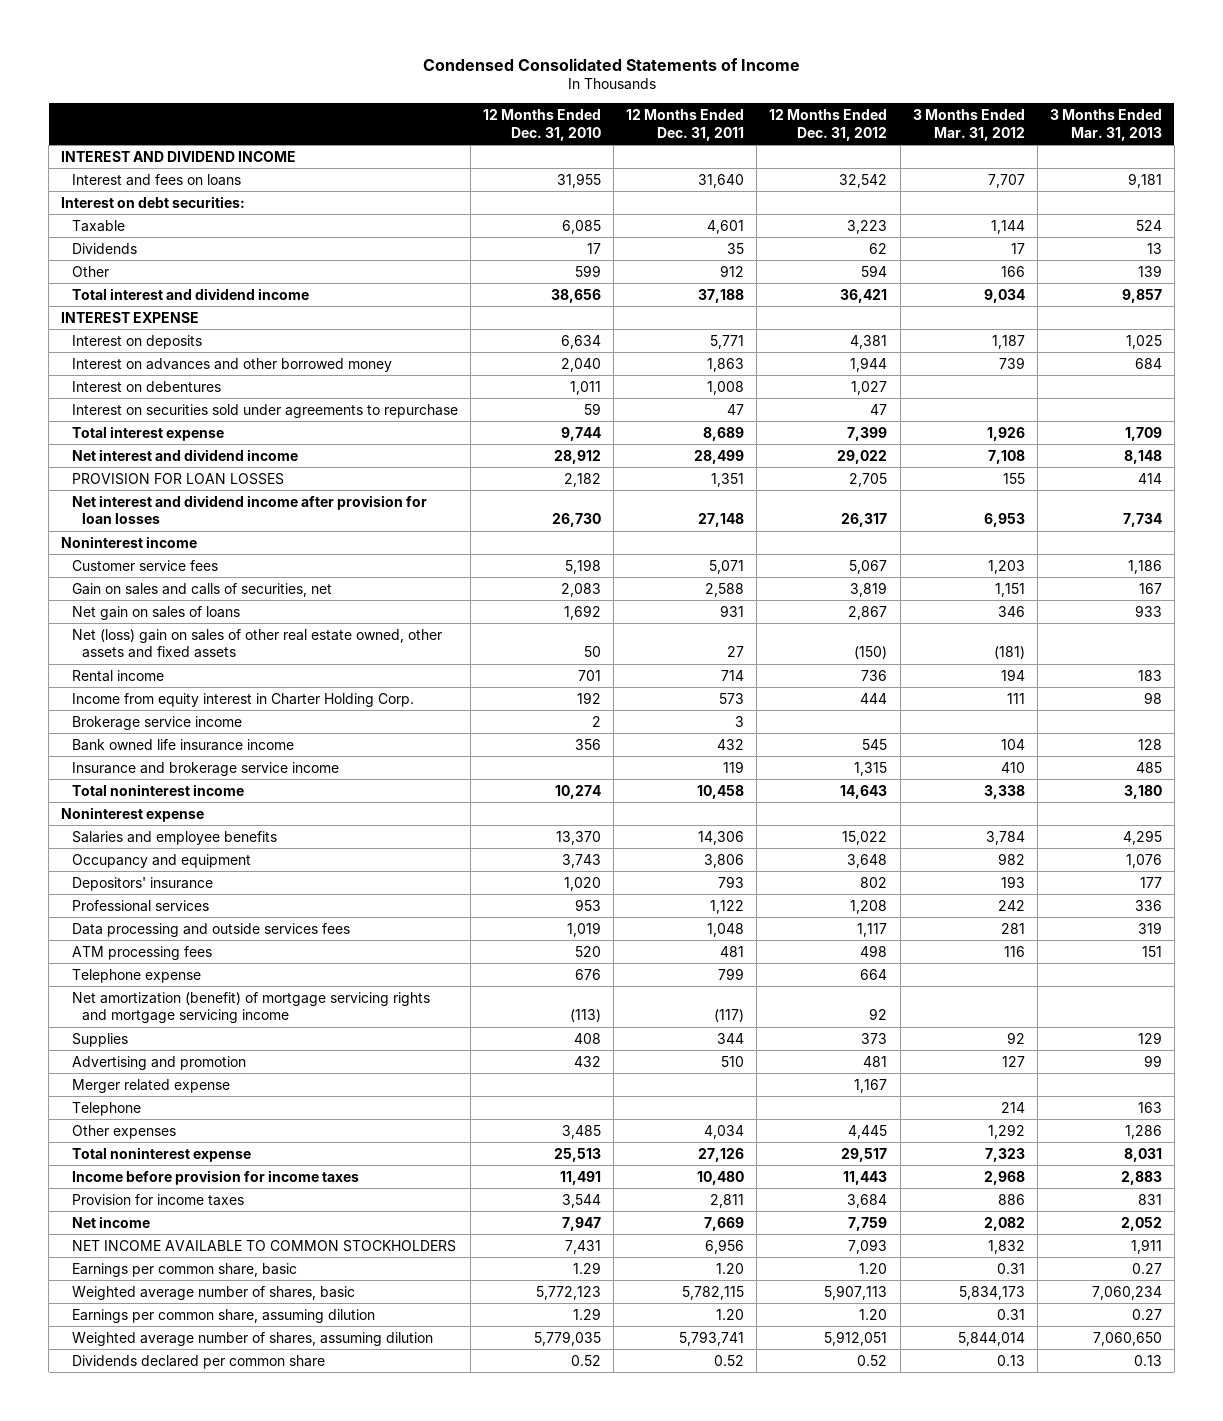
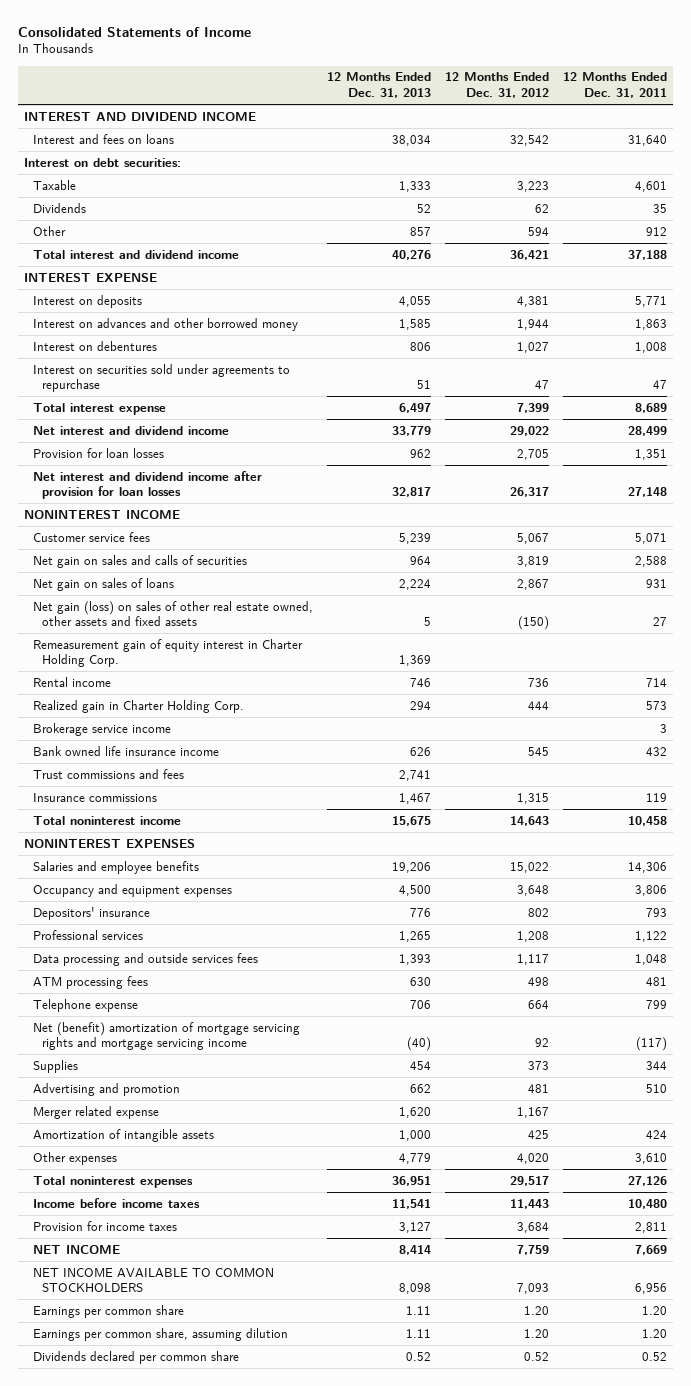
- Condensed Consolidated Statements of Income
+ Consolidated Statements of Income
- | 12 Months Ended Dec. 31, 2010 | 12 Months Ended Dec. 31, 2011 | 12 Months Ended Dec. 31, 2012 | 3 Months Ended Mar. 31, 2012 | 3 Months Ended Mar. 31, 2013
+ | 12 Months Ended Dec. 31, 2013 | 12 Months Ended Dec. 31, 2012 | 12 Months Ended Dec. 31, 2011
- PROVISION FOR LOAN LOSSES | 2,182 | 1,351 | 2,705 | 155 | 414
+ Provision for loan losses | 962 | 2,705 | 1,351
- Noninterest income
+ NONINTEREST INCOME
- Gain on sales and calls of securities, net | 2,083 | 2,588 | 3,819 | 1,151 | 167
+ Net gain on sales and calls of securities | 964 | 3,819 | 2,588
- Net (loss) gain on sales of other real estate owned, other assets and fixed assets | 50 | 27 | (150) | (181) |
+ Net gain (loss) on sales of other real estate owned, other assets and fixed assets | 5 | (150) | 27
+ Remeasurement gain of equity interest in Charter Holding Corp. | 1,369 | |
- Income from equity interest in Charter Holding Corp. | 192 | 573 | 444 | 111 | 98
+ Realized gain in Charter Holding Corp. | 294 | 444 | 573
- Insurance and brokerage service income | | 119 | 1,315 | 410 | 485
+ Trust commissions and fees | 2,741 | |
+ Insurance commissions | 1,467 | 1,315 | 119
- Noninterest expense
+ NONINTEREST EXPENSES
- Occupancy and equipment | 3,743 | 3,806 | 3,648 | 982 | 1,076
+ Occupancy and equipment expenses | 4,500 | 3,648 | 3,806
- Net amortization (benefit) of mortgage servicing rights and mortgage servicing income | (113) | (117) | 92 | |
+ Net (benefit) amortization of mortgage servicing rights and mortgage servicing income | (40) | 92 | (117)
- Telephone | | | | 214 | 163
- Other expenses | 3,485 | 4,034 | 4,445 | 1,292 | 1,286
- Total noninterest expense | 25,513 | 27,126 | 29,517 | 7,323 | 8,031
- Income before provision for income taxes | 11,491 | 10,480 | 11,443 | 2,968 | 2,883
+ Amortization of intangible assets | 1,000 | 425 | 424
+ Other expenses | 4,779 | 4,020 | 3,610
+ Total noninterest expenses | 36,951 | 29,517 | 27,126
+ Income before income taxes | 11,541 | 11,443 | 10,480
- Net income | 7,947 | 7,669 | 7,759 | 2,082 | 2,052
+ NET INCOME | 8,414 | 7,759 | 7,669
- Earnings per common share, basic | 1.29 | 1.20 | 1.20 | 0.31 | 0.27
- Weighted average number of shares, basic | 5,772,123 | 5,782,115 | 5,907,113 | 5,834,173 | 7,060,234
+ Earnings per common share | 1.11 | 1.20 | 1.20
- Weighted average number of shares, assuming dilution | 5,779,035 | 5,793,741 | 5,912,051 | 5,844,014 | 7,060,650

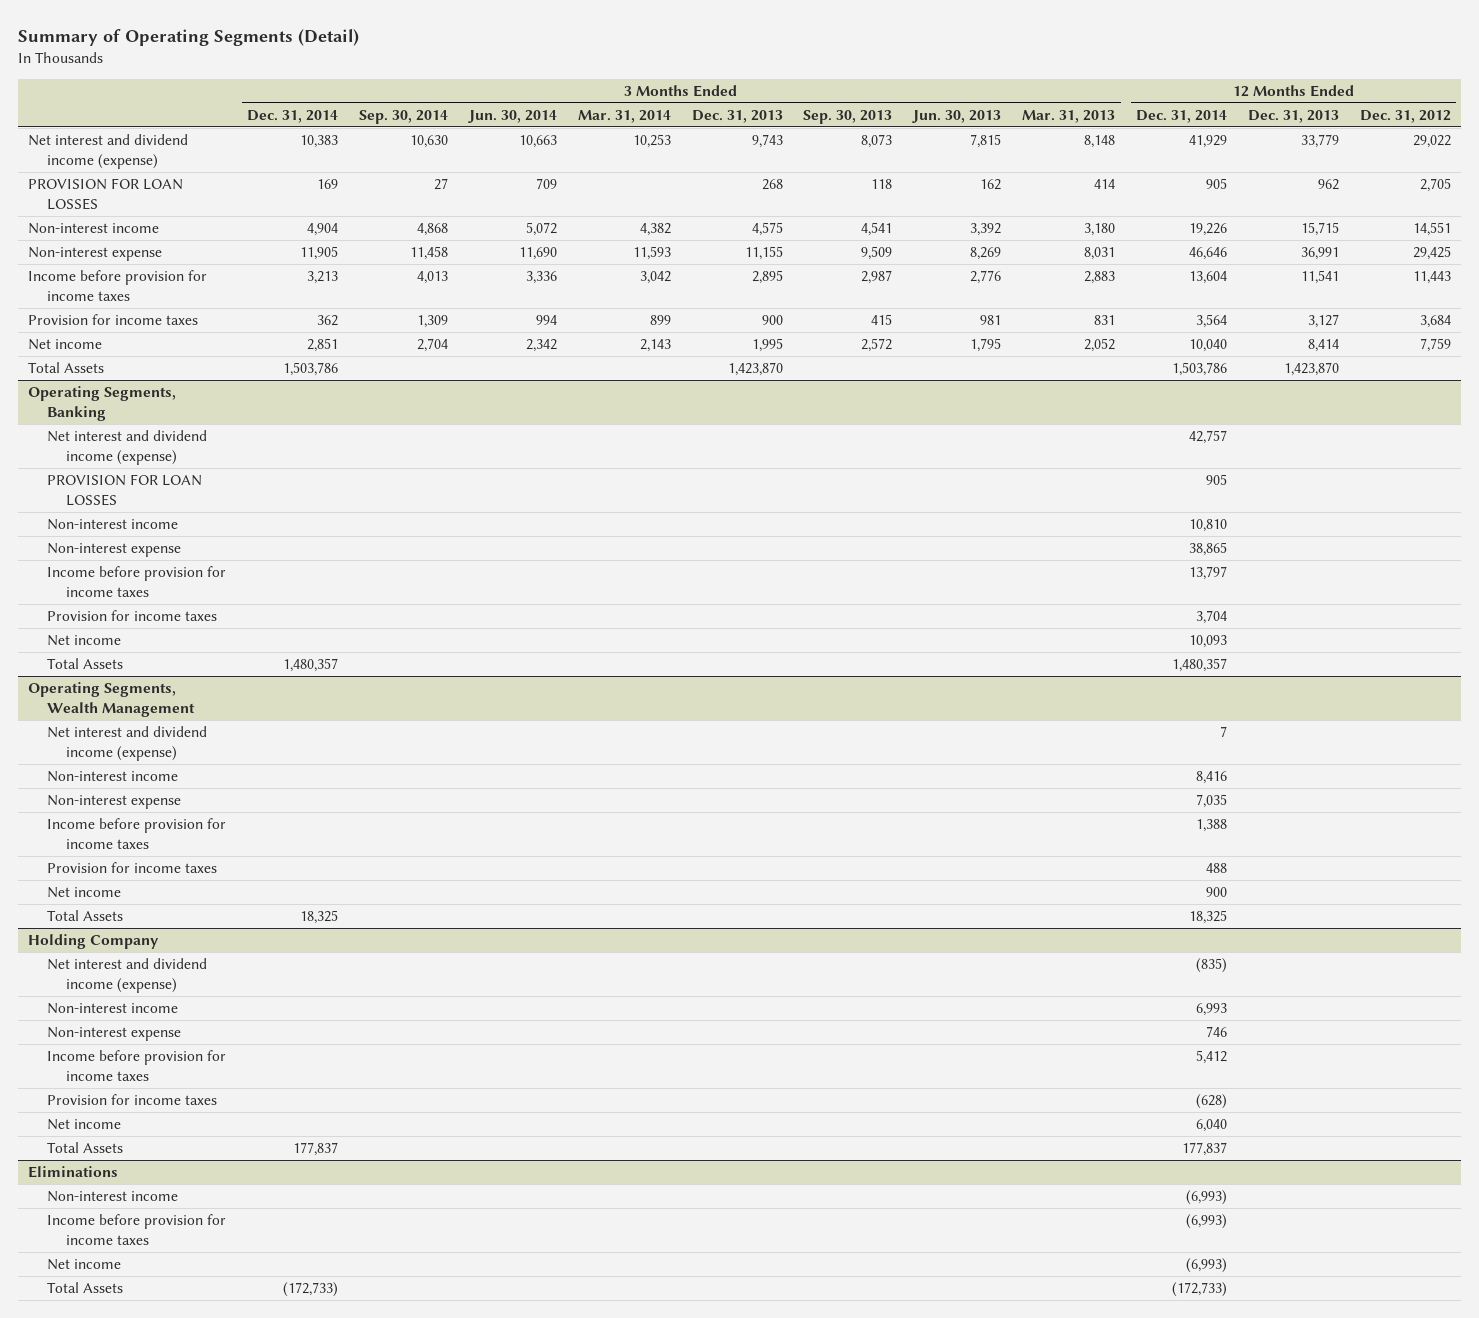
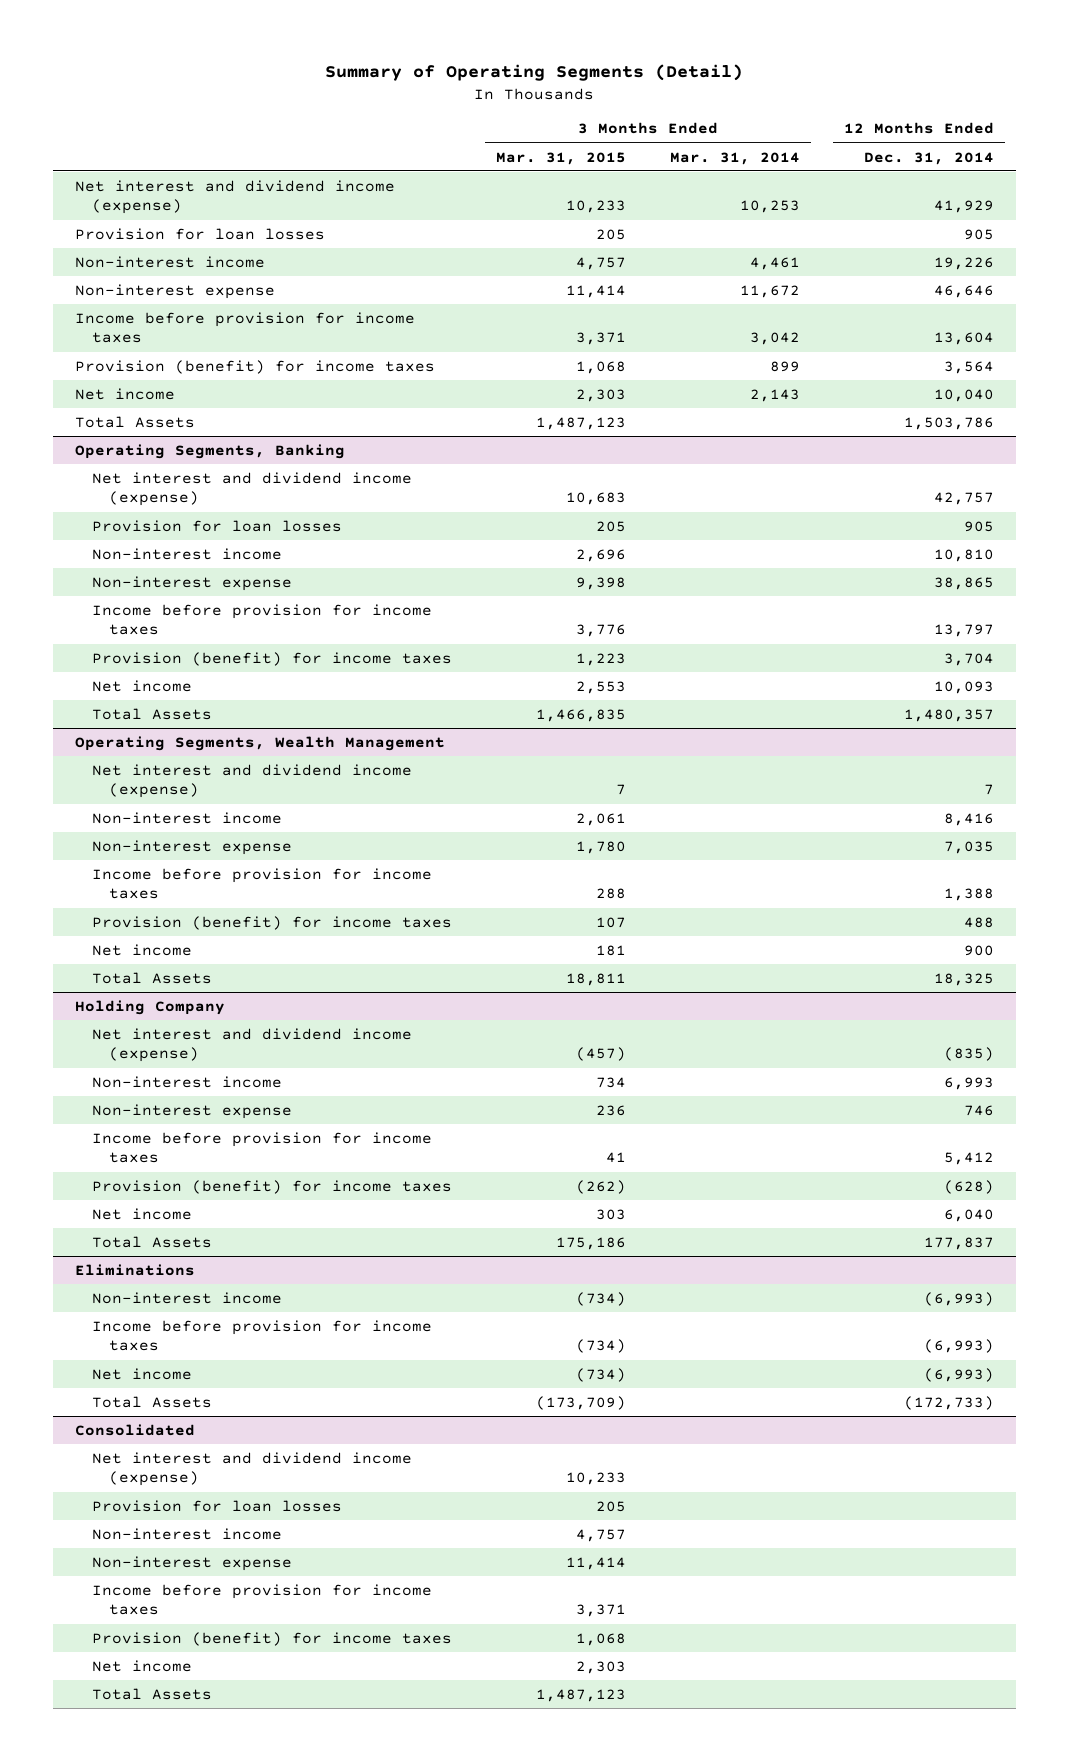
- | 3 Months Ended Dec. 31, 2014 | 3 Months Ended Sep. 30, 2014 | 3 Months Ended Jun. 30, 2014 | 3 Months Ended Mar. 31, 2014 | 3 Months Ended Dec. 31, 2013 | 3 Months Ended Sep. 30, 2013 | 3 Months Ended Jun. 30, 2013 | 3 Months Ended Mar. 31, 2013 | 12 Months Ended Dec. 31, 2014 | 12 Months Ended Dec. 31, 2013 | 12 Months Ended Dec. 31, 2012
+ | 3 Months Ended Mar. 31, 2015 | 3 Months Ended Mar. 31, 2014 | 12 Months Ended Dec. 31, 2014
- PROVISION FOR LOAN LOSSES | 169 | 27 | 709 | | 268 | 118 | 162 | 414 | 905 | 962 | 2,705
- Non-interest income | 4,904 | 4,868 | 5,072 | 4,382 | 4,575 | 4,541 | 3,392 | 3,180 | 19,226 | 15,715 | 14,551
- Non-interest expense | 11,905 | 11,458 | 11,690 | 11,593 | 11,155 | 9,509 | 8,269 | 8,031 | 46,646 | 36,991 | 29,425
+ Provision for loan losses | 205 | | 905
+ Non-interest income | 4,757 | 4,461 | 19,226
+ Non-interest expense | 11,414 | 11,672 | 46,646
- Provision for income taxes | 362 | 1,309 | 994 | 899 | 900 | 415 | 981 | 831 | 3,564 | 3,127 | 3,684
+ Provision (benefit) for income taxes | 1,068 | 899 | 3,564
@ Operating Segments, Banking
- PROVISION FOR LOAN LOSSES | | | | | | | | | 905 | |
+ Provision for loan losses | 205 | | 905
- Provision for income taxes | | | | | | | | | 3,704 | |
+ Provision (benefit) for income taxes | 1,223 | | 3,704
@ Operating Segments, Wealth Management
- Provision for income taxes | | | | | | | | | 488 | |
+ Provision (benefit) for income taxes | 107 | | 488
@ Holding Company
- Provision for income taxes | | | | | | | | | (628) | |
+ Provision (benefit) for income taxes | (262) | | (628)
+ Consolidated
+ Net interest and dividend income (expense) | 10,233 | |
+ Provision for loan losses | 205 | |
+ Non-interest income | 4,757 | |
+ Non-interest expense | 11,414 | |
+ Income before provision for income taxes | 3,371 | |
+ Provision (benefit) for income taxes | 1,068 | |
+ Net income | 2,303 | |
+ Total Assets | 1,487,123 | |

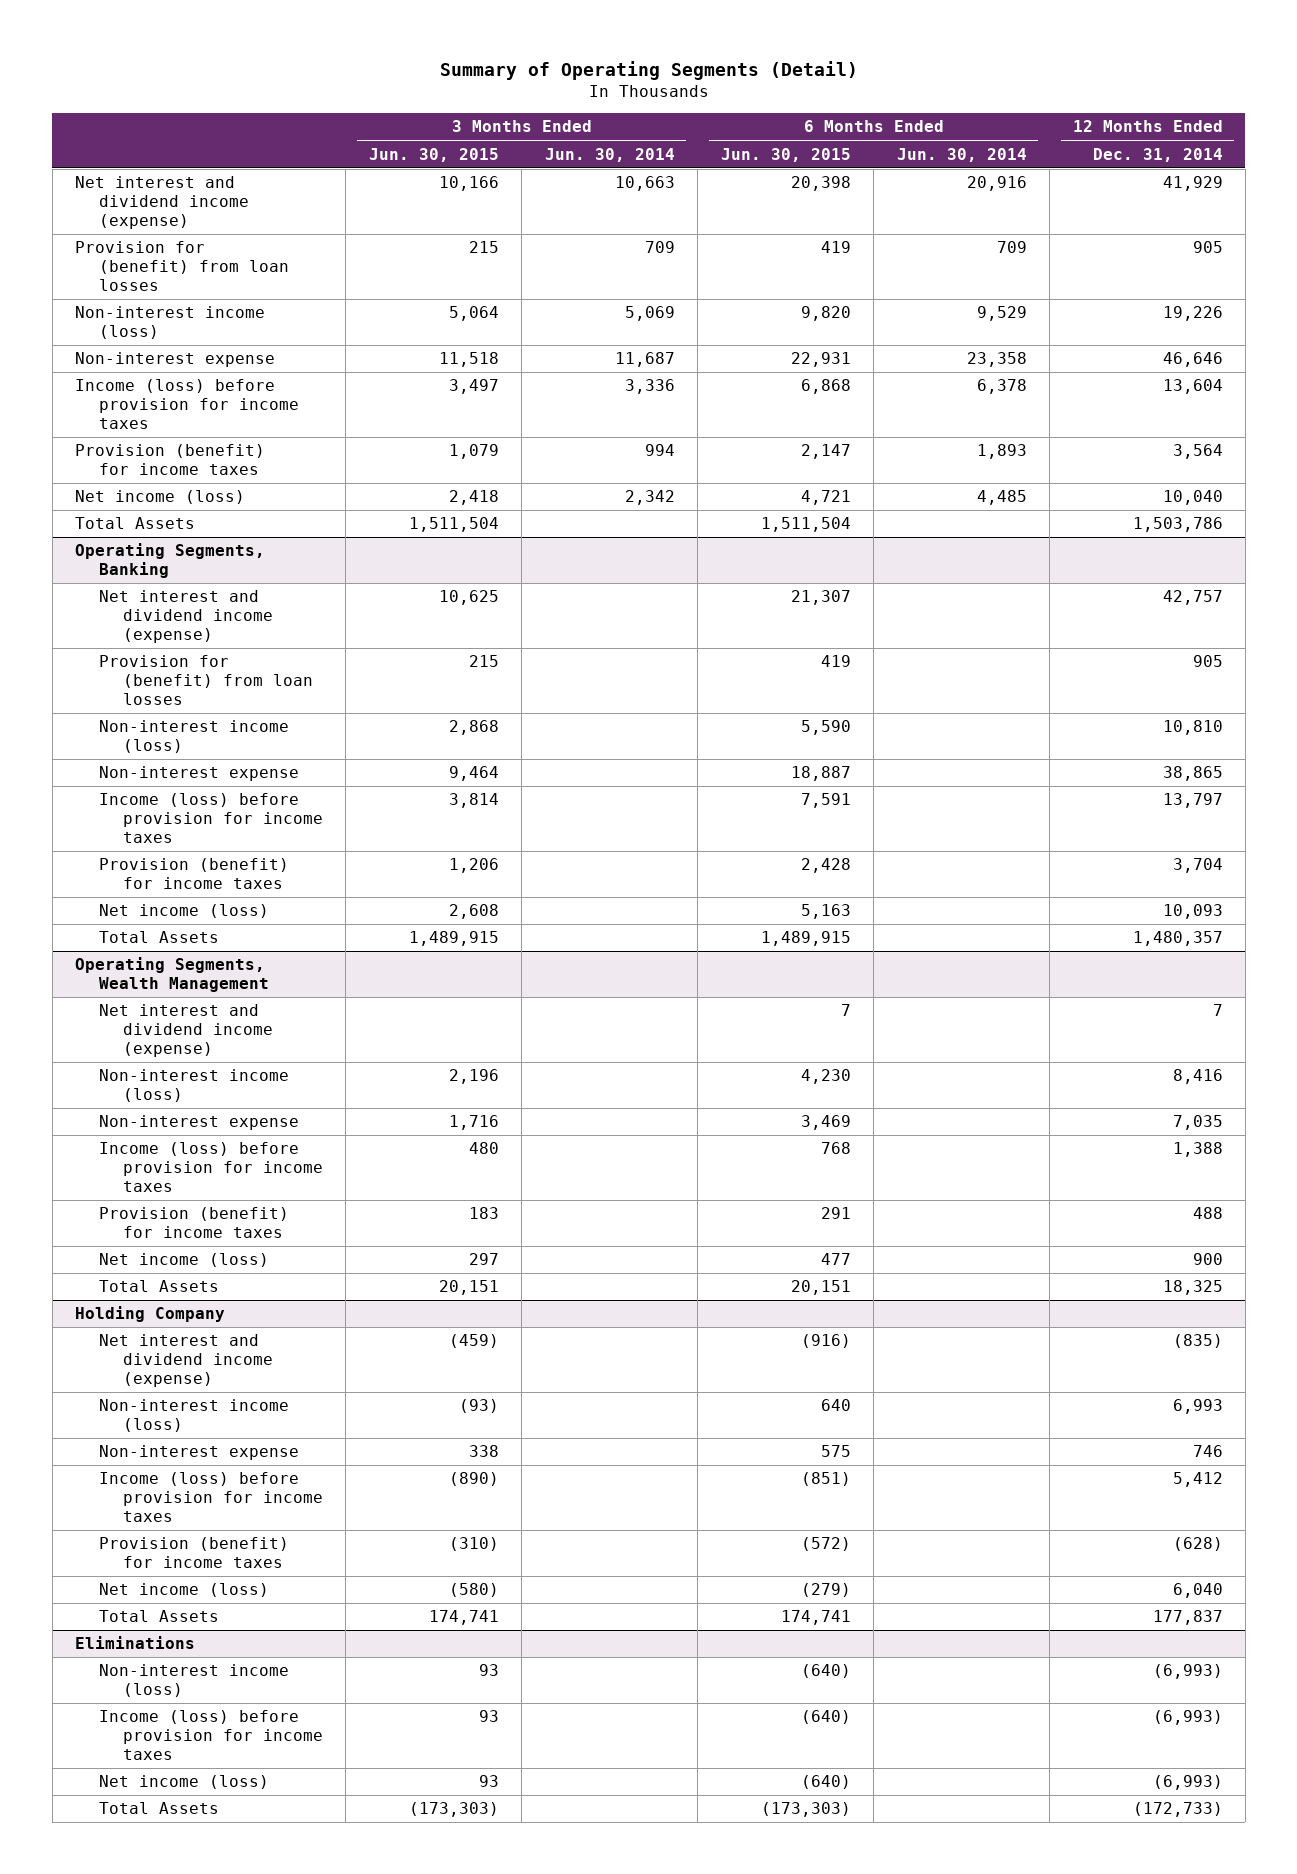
- | 3 Months Ended Mar. 31, 2015 | 3 Months Ended Mar. 31, 2014 | 12 Months Ended Dec. 31, 2014
+ | 3 Months Ended Jun. 30, 2015 | 3 Months Ended Jun. 30, 2014 | 6 Months Ended Jun. 30, 2015 | 6 Months Ended Jun. 30, 2014 | 12 Months Ended Dec. 31, 2014
- Provision for loan losses | 205 | | 905
- Non-interest income | 4,757 | 4,461 | 19,226
+ Provision for (benefit) from loan losses | 215 | 709 | 419 | 709 | 905
+ Non-interest income (loss) | 5,064 | 5,069 | 9,820 | 9,529 | 19,226
- Income before provision for income taxes | 3,371 | 3,042 | 13,604
+ Income (loss) before provision for income taxes | 3,497 | 3,336 | 6,868 | 6,378 | 13,604
- Net income | 2,303 | 2,143 | 10,040
+ Net income (loss) | 2,418 | 2,342 | 4,721 | 4,485 | 10,040
@ Operating Segments, Banking
- Provision for loan losses | 205 | | 905
- Non-interest income | 2,696 | | 10,810
+ Provision for (benefit) from loan losses | 215 | | 419 | | 905
+ Non-interest income (loss) | 2,868 | | 5,590 | | 10,810
- Income before provision for income taxes | 3,776 | | 13,797
+ Income (loss) before provision for income taxes | 3,814 | | 7,591 | | 13,797
- Net income | 2,553 | | 10,093
+ Net income (loss) | 2,608 | | 5,163 | | 10,093
@ Operating Segments, Wealth Management
- Non-interest income | 2,061 | | 8,416
+ Non-interest income (loss) | 2,196 | | 4,230 | | 8,416
- Income before provision for income taxes | 288 | | 1,388
+ Income (loss) before provision for income taxes | 480 | | 768 | | 1,388
- Net income | 181 | | 900
+ Net income (loss) | 297 | | 477 | | 900
@ Holding Company
- Non-interest income | 734 | | 6,993
+ Non-interest income (loss) | (93) | | 640 | | 6,993
- Income before provision for income taxes | 41 | | 5,412
+ Income (loss) before provision for income taxes | (890) | | (851) | | 5,412
- Net income | 303 | | 6,040
+ Net income (loss) | (580) | | (279) | | 6,040
@ Eliminations
- Non-interest income | (734) | | (6,993)
- Income before provision for income taxes | (734) | | (6,993)
- Net income | (734) | | (6,993)
+ Non-interest income (loss) | 93 | | (640) | | (6,993)
+ Income (loss) before provision for income taxes | 93 | | (640) | | (6,993)
+ Net income (loss) | 93 | | (640) | | (6,993)
- Consolidated
- Net interest and dividend income (expense) | 10,233 | |
- Provision for loan losses | 205 | |
- Non-interest income | 4,757 | |
- Non-interest expense | 11,414 | |
- Income before provision for income taxes | 3,371 | |
- Provision (benefit) for income taxes | 1,068 | |
- Net income | 2,303 | |
- Total Assets | 1,487,123 | |

